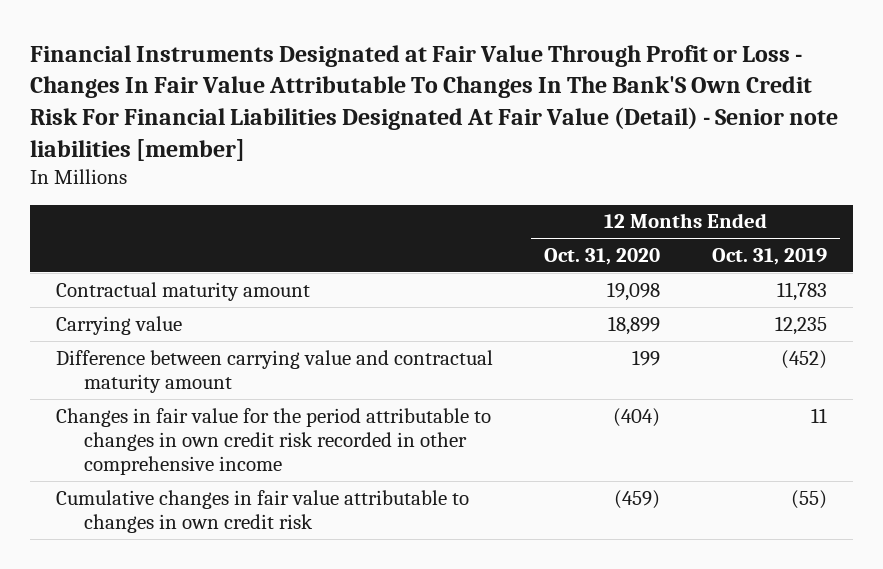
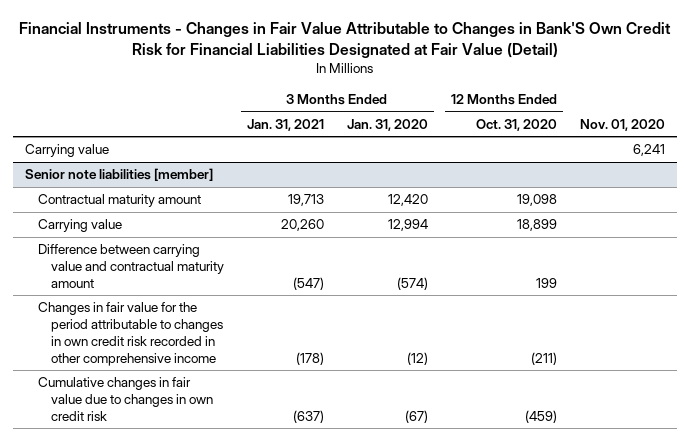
- Financial Instruments Designated at Fair Value Through Profit or Loss - Changes In Fair Value Attributable To Changes In The Bank'S Own Credit Risk For Financial Liabilities Designated At Fair Value (Detail) - Senior note liabilities [member]
+ Financial Instruments - Changes in Fair Value Attributable to Changes in Bank'S Own Credit Risk for Financial Liabilities Designated at Fair Value (Detail)
- | 12 Months Ended Oct. 31, 2020 | 12 Months Ended Oct. 31, 2019
+ | 3 Months Ended Jan. 31, 2021 | 3 Months Ended Jan. 31, 2020 | 12 Months Ended Oct. 31, 2020 | Nov. 01, 2020
+ Carrying value | | | | 6,241
+ Senior note liabilities [member]
- Changes in fair value for the period attributable to changes in own credit risk recorded in other comprehensive income | (404) | 11
- Cumulative changes in fair value attributable to changes in own credit risk | (459) | (55)
+ Changes in fair value for the period attributable to changes in own credit risk recorded in other comprehensive income | (178) | (12) | (211) |
+ Cumulative changes in fair value due to changes in own credit risk | (637) | (67) | (459) |

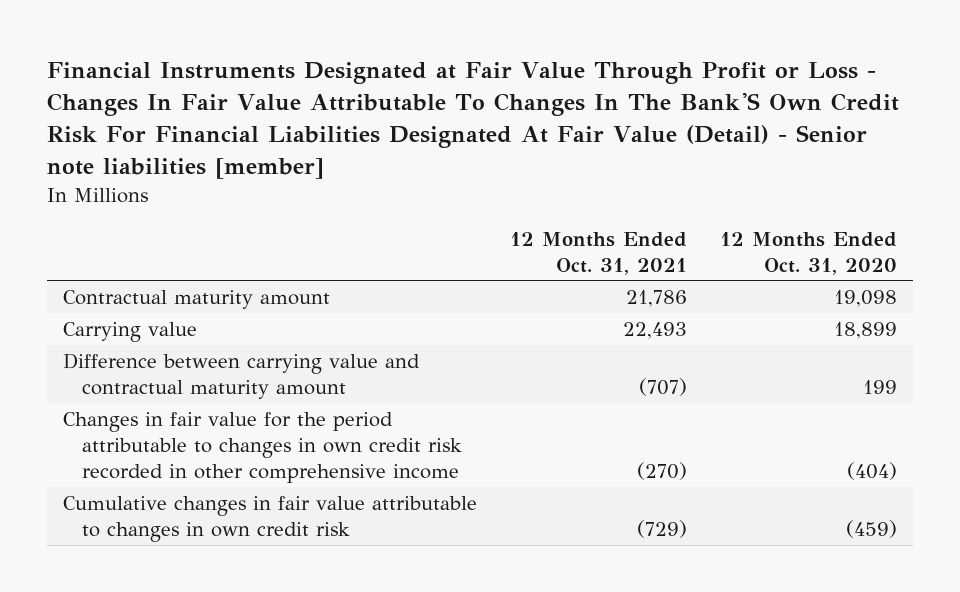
- Financial Instruments - Changes in Fair Value Attributable to Changes in Bank'S Own Credit Risk for Financial Liabilities Designated at Fair Value (Detail)
+ Financial Instruments Designated at Fair Value Through Profit or Loss - Changes In Fair Value Attributable To Changes In The Bank'S Own Credit Risk For Financial Liabilities Designated At Fair Value (Detail) - Senior note liabilities [member]
- | 3 Months Ended Jan. 31, 2021 | 3 Months Ended Jan. 31, 2020 | 12 Months Ended Oct. 31, 2020 | Nov. 01, 2020
+ | 12 Months Ended Oct. 31, 2021 | 12 Months Ended Oct. 31, 2020
- Carrying value | | | | 6,241
- Senior note liabilities [member]
- Changes in fair value for the period attributable to changes in own credit risk recorded in other comprehensive income | (178) | (12) | (211) |
- Cumulative changes in fair value due to changes in own credit risk | (637) | (67) | (459) |
+ Changes in fair value for the period attributable to changes in own credit risk recorded in other comprehensive income | (270) | (404)
+ Cumulative changes in fair value attributable to changes in own credit risk | (729) | (459)

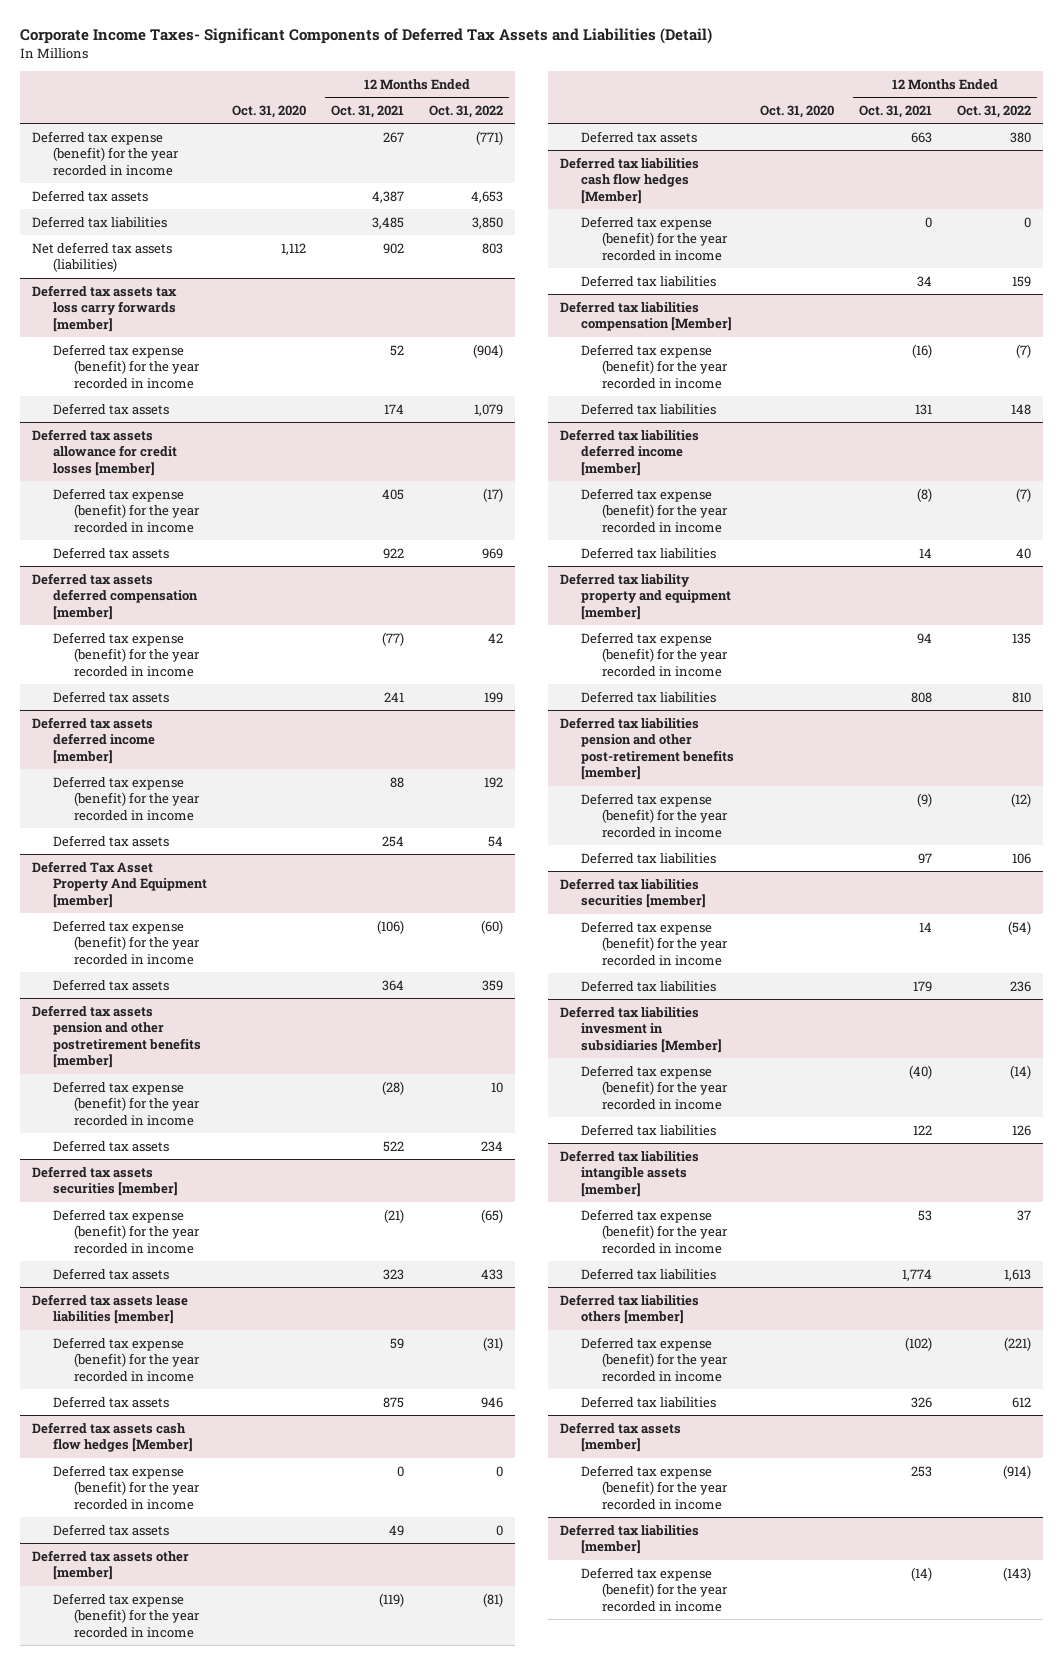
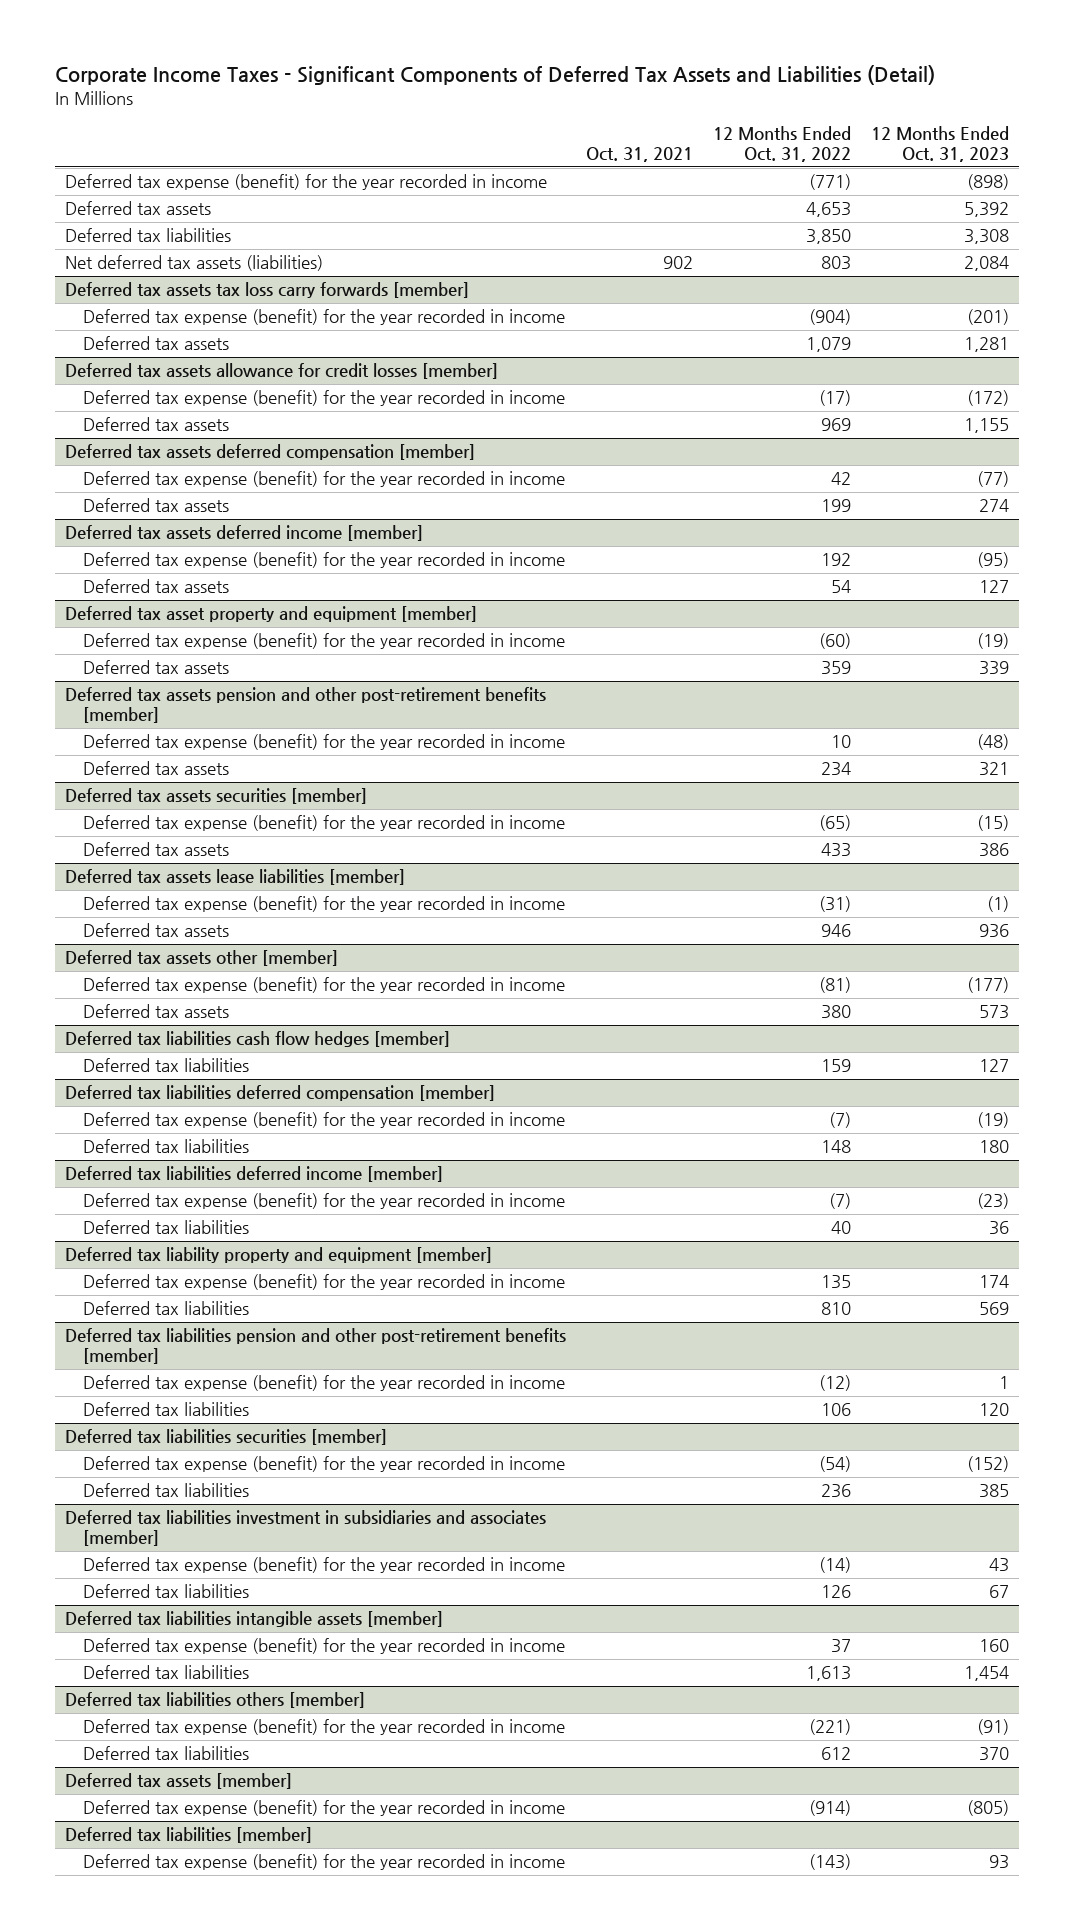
- Corporate Income Taxes- Significant Components of Deferred Tax Assets and Liabilities (Detail)
+ Corporate Income Taxes - Significant Components of Deferred Tax Assets and Liabilities (Detail)
- | Oct. 31, 2020 | 12 Months Ended Oct. 31, 2021 | 12 Months Ended Oct. 31, 2022
+ | Oct. 31, 2021 | 12 Months Ended Oct. 31, 2022 | 12 Months Ended Oct. 31, 2023
- Deferred Tax Asset Property And Equipment [member]
+ Deferred tax asset property and equipment [member]
- Deferred tax assets pension and other postretirement benefits [member]
+ Deferred tax assets pension and other post-retirement benefits [member]
- Deferred tax assets cash flow hedges [Member]
- Deferred tax expense (benefit) for the year recorded in income | | 0 | 0
- Deferred tax assets | | 49 | 0
- Deferred tax liabilities cash flow hedges [Member]
- Deferred tax expense (benefit) for the year recorded in income | | 0 | 0
+ Deferred tax liabilities cash flow hedges [member]
- Deferred tax liabilities compensation [Member]
+ Deferred tax liabilities deferred compensation [member]
- Deferred tax liabilities invesment in subsidiaries [Member]
+ Deferred tax liabilities investment in subsidiaries and associates [member]

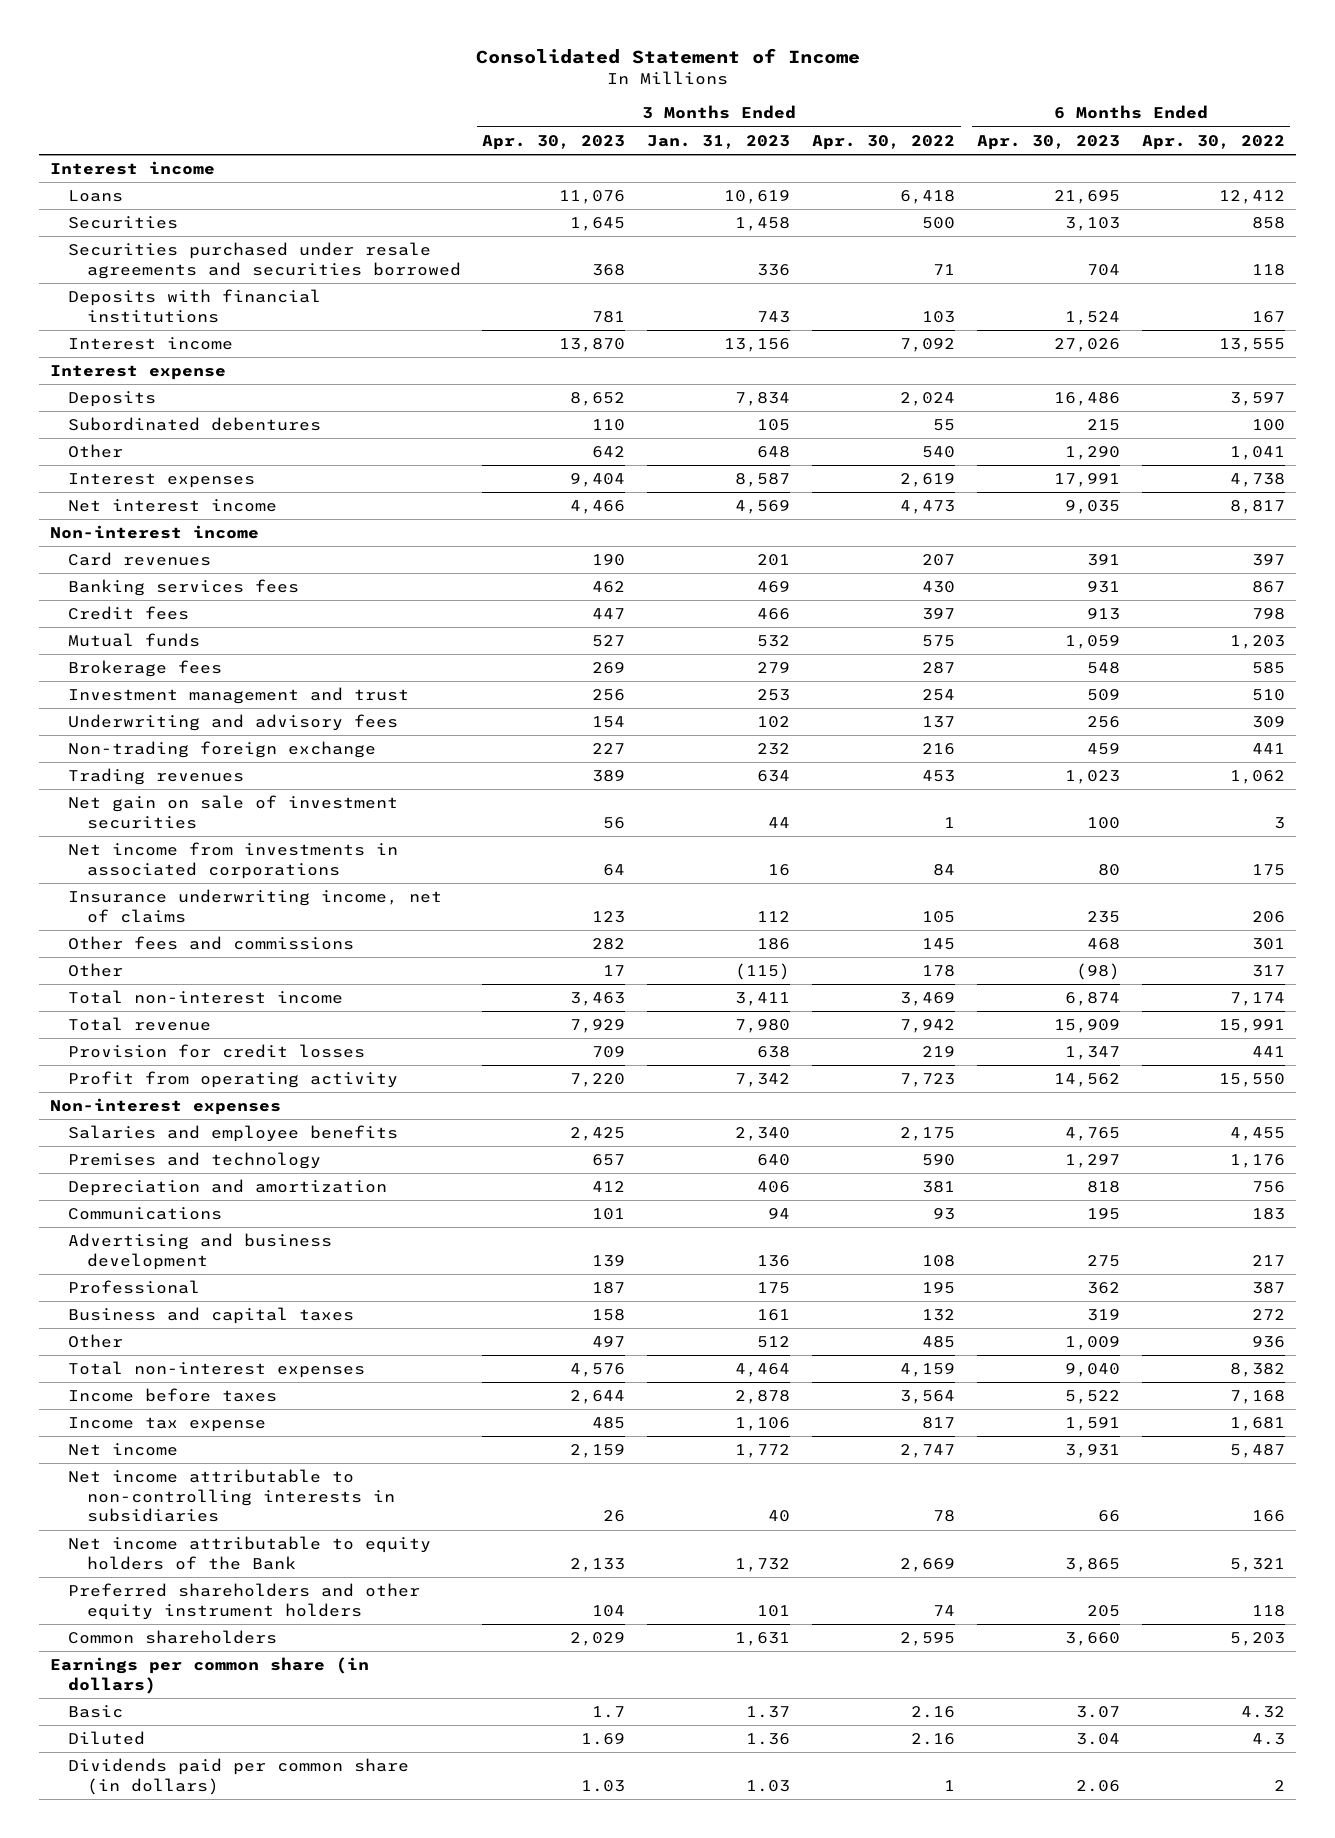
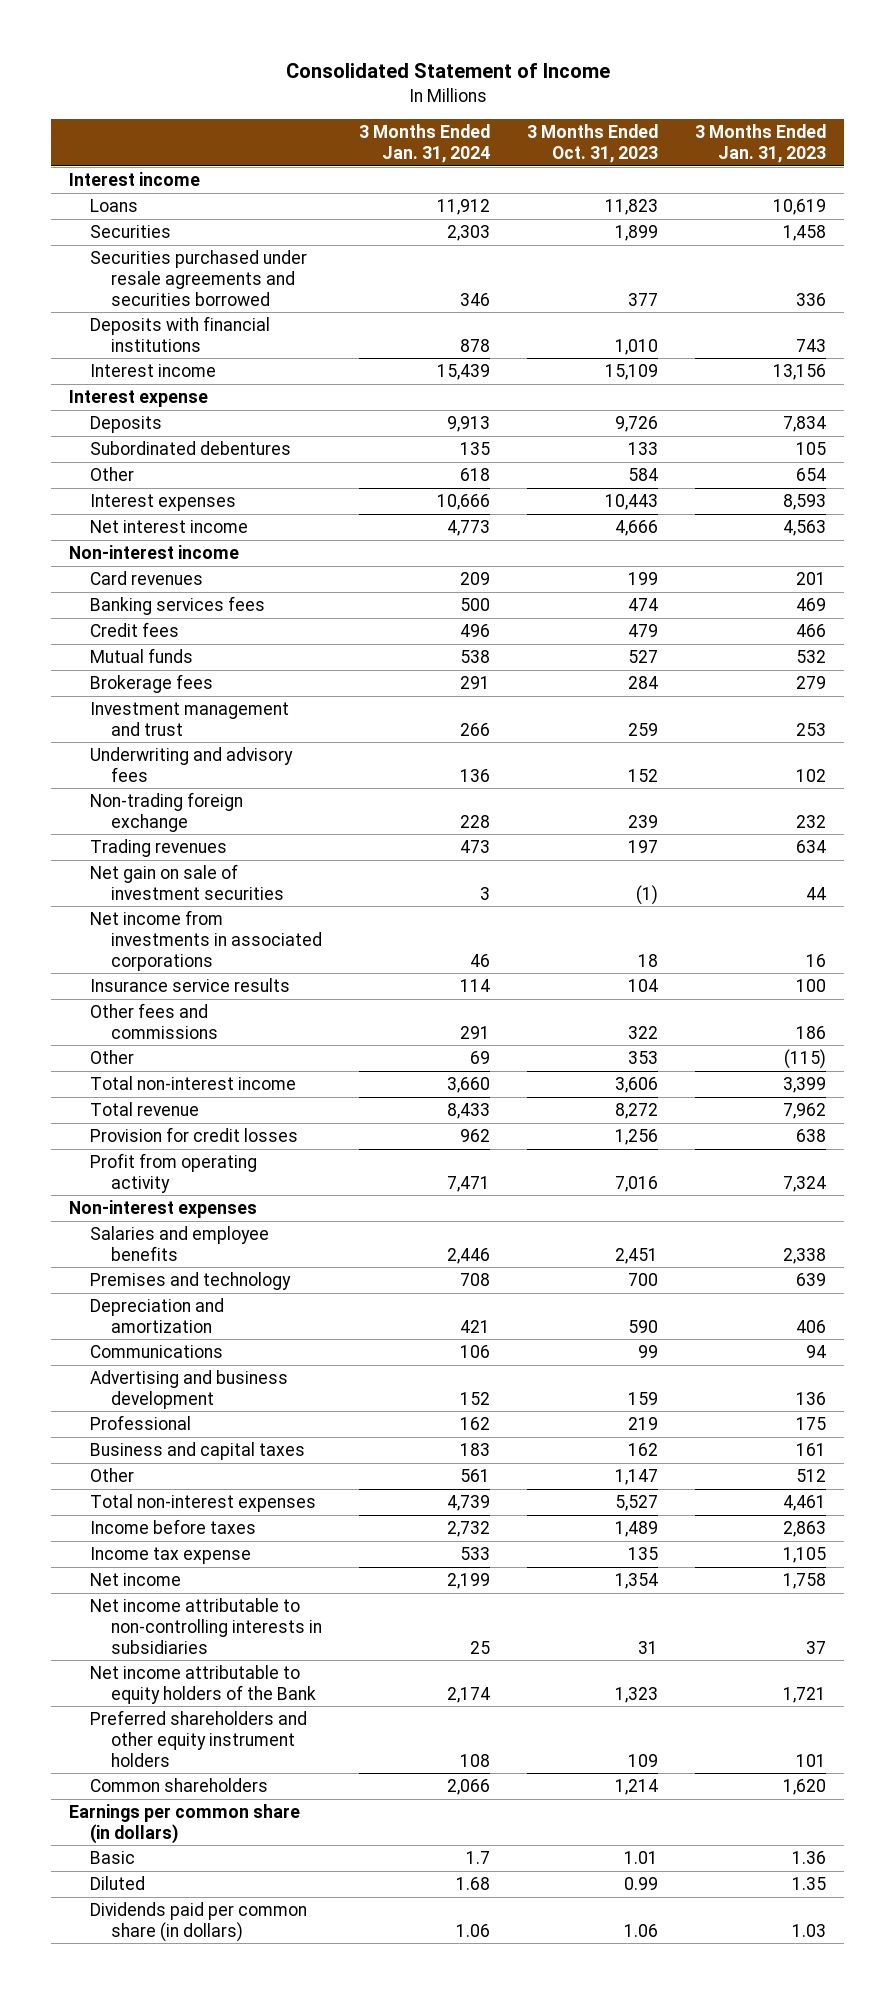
- | 3 Months Ended Apr. 30, 2023 | 3 Months Ended Jan. 31, 2023 | 3 Months Ended Apr. 30, 2022 | 6 Months Ended Apr. 30, 2023 | 6 Months Ended Apr. 30, 2022
+ | 3 Months Ended Jan. 31, 2024 | 3 Months Ended Oct. 31, 2023 | 3 Months Ended Jan. 31, 2023
- Other | 642 | 648 | 540 | 1,290 | 1,041
- Interest expenses | 9,404 | 8,587 | 2,619 | 17,991 | 4,738
- Net interest income | 4,466 | 4,569 | 4,473 | 9,035 | 8,817
+ Other | 618 | 584 | 654
+ Interest expenses | 10,666 | 10,443 | 8,593
+ Net interest income | 4,773 | 4,666 | 4,563
- Insurance underwriting income, net of claims | 123 | 112 | 105 | 235 | 206
+ Insurance service results | 114 | 104 | 100
- Total non-interest income | 3,463 | 3,411 | 3,469 | 6,874 | 7,174
- Total revenue | 7,929 | 7,980 | 7,942 | 15,909 | 15,991
+ Total non-interest income | 3,660 | 3,606 | 3,399
+ Total revenue | 8,433 | 8,272 | 7,962
- Profit from operating activity | 7,220 | 7,342 | 7,723 | 14,562 | 15,550
+ Profit from operating activity | 7,471 | 7,016 | 7,324
- Salaries and employee benefits | 2,425 | 2,340 | 2,175 | 4,765 | 4,455
- Premises and technology | 657 | 640 | 590 | 1,297 | 1,176
+ Salaries and employee benefits | 2,446 | 2,451 | 2,338
+ Premises and technology | 708 | 700 | 639
- Total non-interest expenses | 4,576 | 4,464 | 4,159 | 9,040 | 8,382
- Income before taxes | 2,644 | 2,878 | 3,564 | 5,522 | 7,168
- Income tax expense | 485 | 1,106 | 817 | 1,591 | 1,681
- Net income | 2,159 | 1,772 | 2,747 | 3,931 | 5,487
- Net income attributable to non-controlling interests in subsidiaries | 26 | 40 | 78 | 66 | 166
- Net income attributable to equity holders of the Bank | 2,133 | 1,732 | 2,669 | 3,865 | 5,321
+ Total non-interest expenses | 4,739 | 5,527 | 4,461
+ Income before taxes | 2,732 | 1,489 | 2,863
+ Income tax expense | 533 | 135 | 1,105
+ Net income | 2,199 | 1,354 | 1,758
+ Net income attributable to non-controlling interests in subsidiaries | 25 | 31 | 37
+ Net income attributable to equity holders of the Bank | 2,174 | 1,323 | 1,721
- Common shareholders | 2,029 | 1,631 | 2,595 | 3,660 | 5,203
+ Common shareholders | 2,066 | 1,214 | 1,620
- Basic | 1.7 | 1.37 | 2.16 | 3.07 | 4.32
- Diluted | 1.69 | 1.36 | 2.16 | 3.04 | 4.3
+ Basic | 1.7 | 1.01 | 1.36
+ Diluted | 1.68 | 0.99 | 1.35

